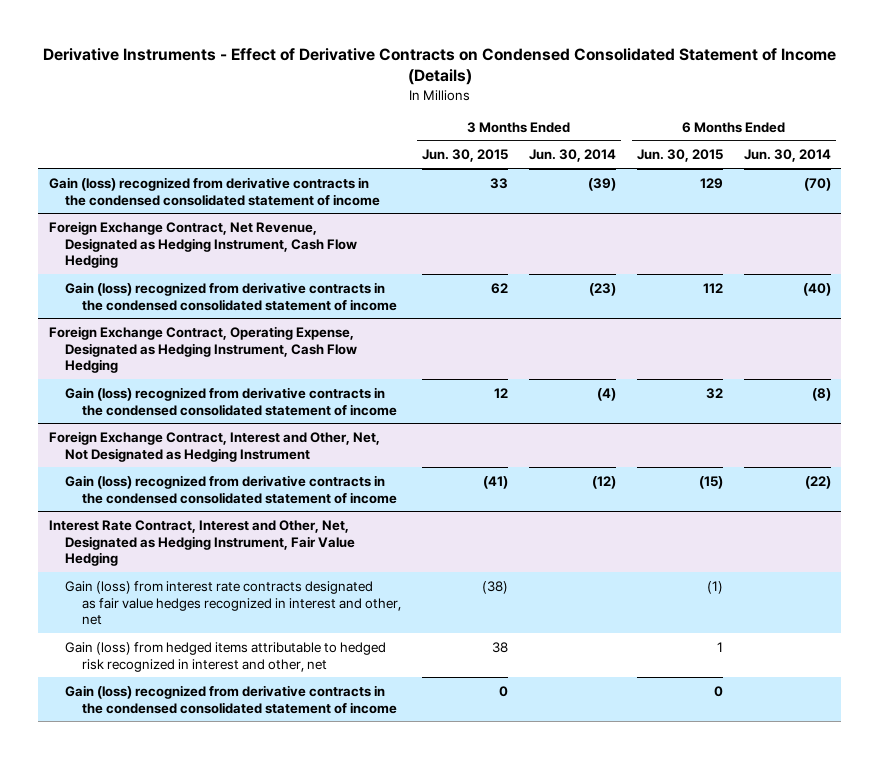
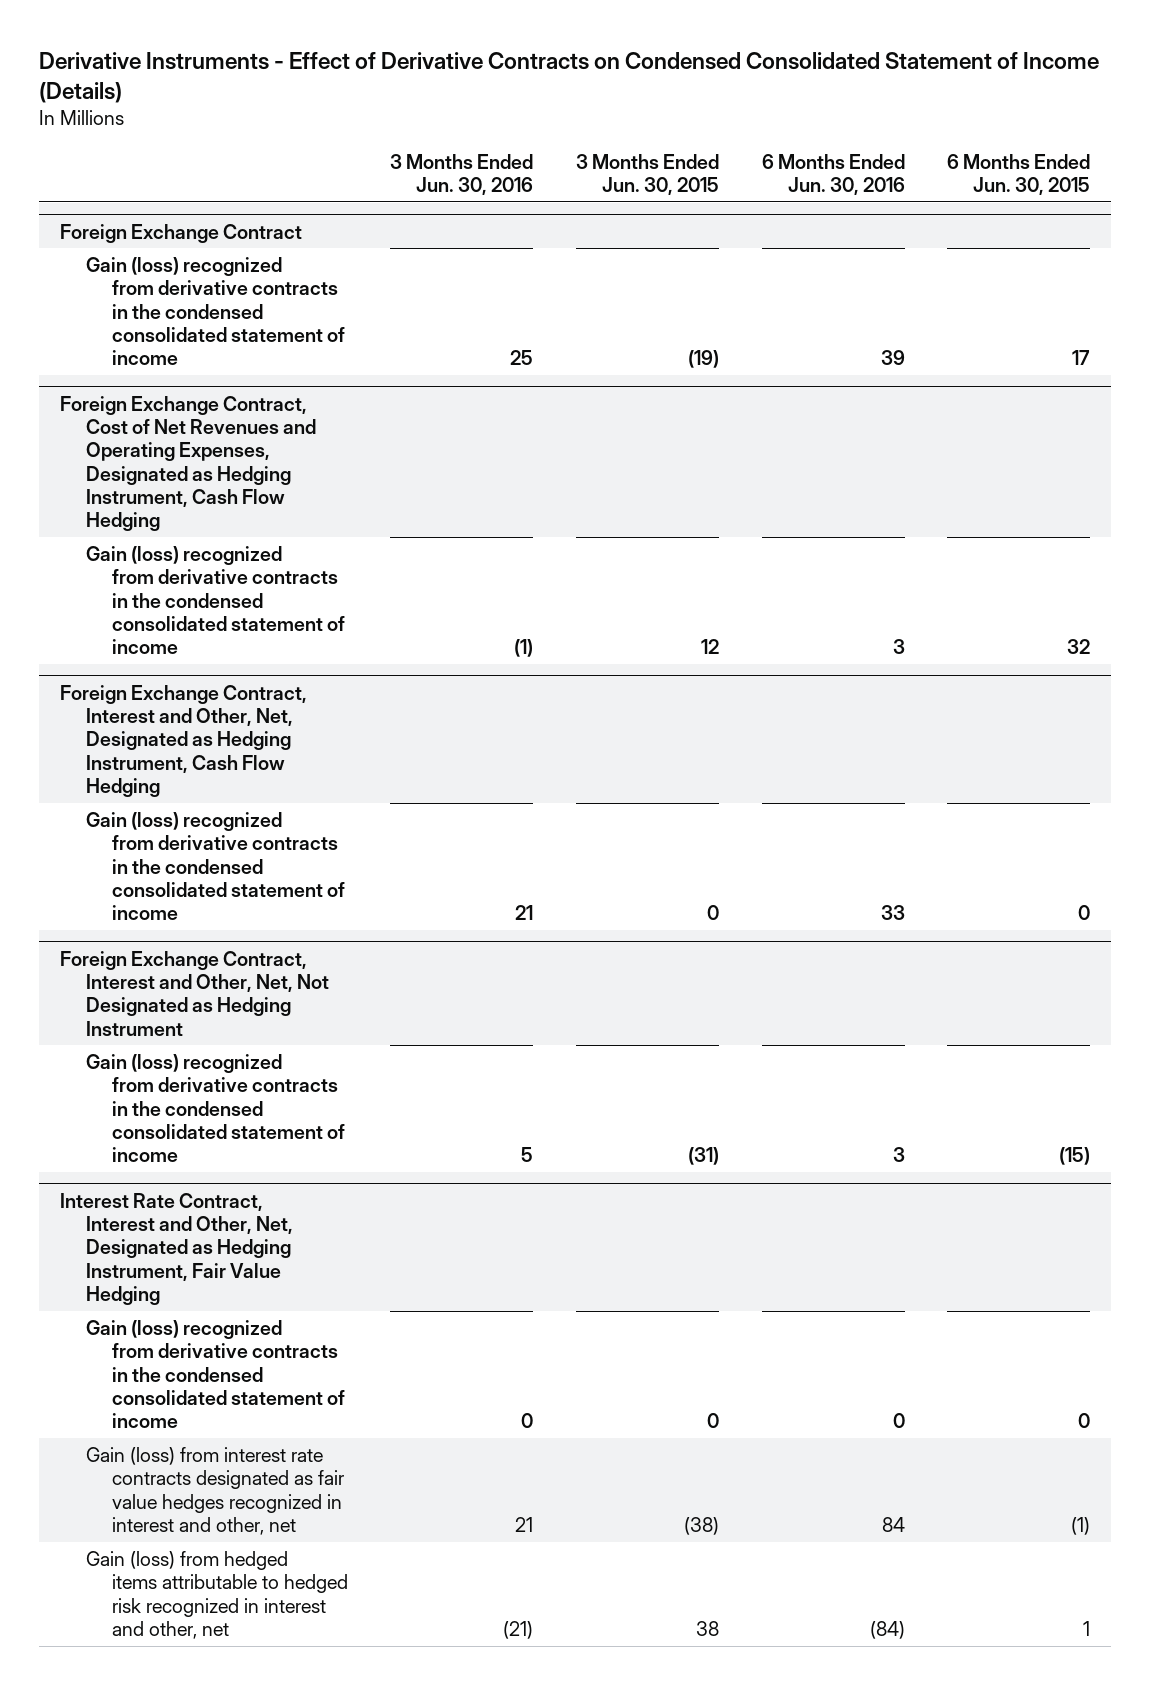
- | 3 Months Ended Jun. 30, 2015 | 3 Months Ended Jun. 30, 2014 | 6 Months Ended Jun. 30, 2015 | 6 Months Ended Jun. 30, 2014
+ | 3 Months Ended Jun. 30, 2016 | 3 Months Ended Jun. 30, 2015 | 6 Months Ended Jun. 30, 2016 | 6 Months Ended Jun. 30, 2015
- Gain (loss) recognized from derivative contracts in the condensed consolidated statement of income | 33 | (39) | 129 | (70)
- Foreign Exchange Contract, Net Revenue, Designated as Hedging Instrument, Cash Flow Hedging
- Gain (loss) recognized from derivative contracts in the condensed consolidated statement of income | 62 | (23) | 112 | (40)
- Foreign Exchange Contract, Operating Expense, Designated as Hedging Instrument, Cash Flow Hedging
+ Foreign Exchange Contract
+ Gain (loss) recognized from derivative contracts in the condensed consolidated statement of income | 25 | (19) | 39 | 17
+ Foreign Exchange Contract, Cost of Net Revenues and Operating Expenses, Designated as Hedging Instrument, Cash Flow Hedging
+ Foreign Exchange Contract, Interest and Other, Net, Designated as Hedging Instrument, Cash Flow Hedging
+ Gain (loss) recognized from derivative contracts in the condensed consolidated statement of income | 21 | 0 | 33 | 0
@ Foreign Exchange Contract, Interest and Other, Net, Not Designated as Hedging Instrument
- Gain (loss) recognized from derivative contracts in the condensed consolidated statement of income | (41) | (12) | (15) | (22)
+ Gain (loss) recognized from derivative contracts in the condensed consolidated statement of income | 5 | (31) | 3 | (15)
@ Interest Rate Contract, Interest and Other, Net, Designated as Hedging Instrument, Fair Value Hedging
moved up: Gain (loss) recognized from derivative contracts in the condensed consolidated statement of income | 0 | 0 | 0 | 0

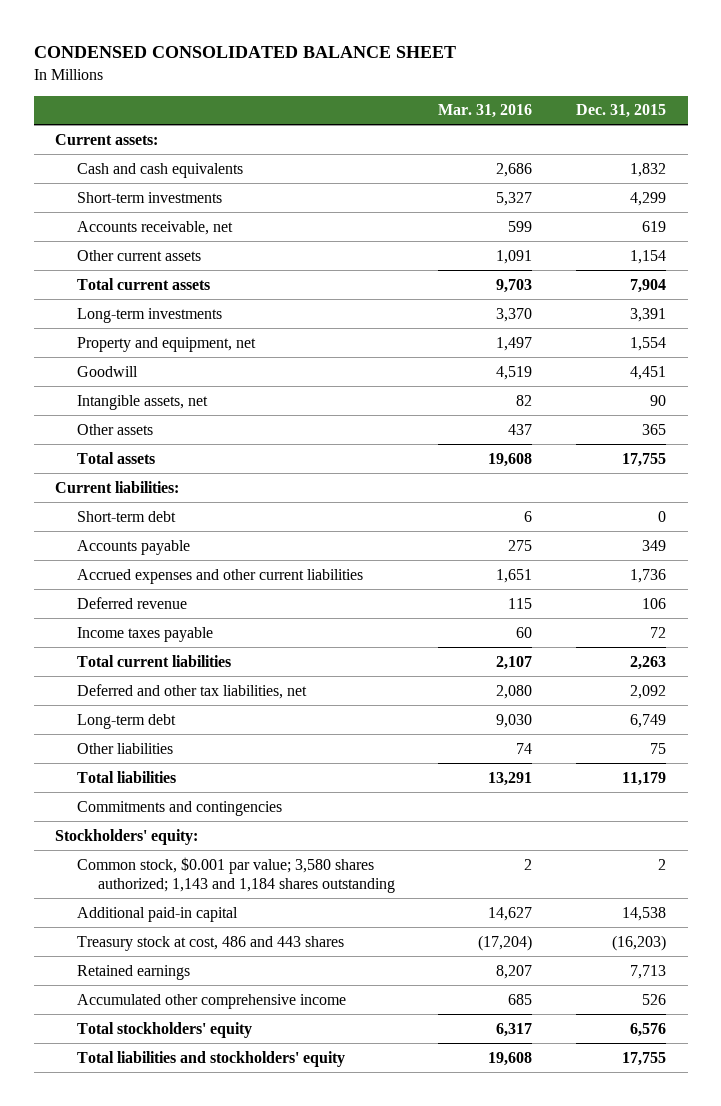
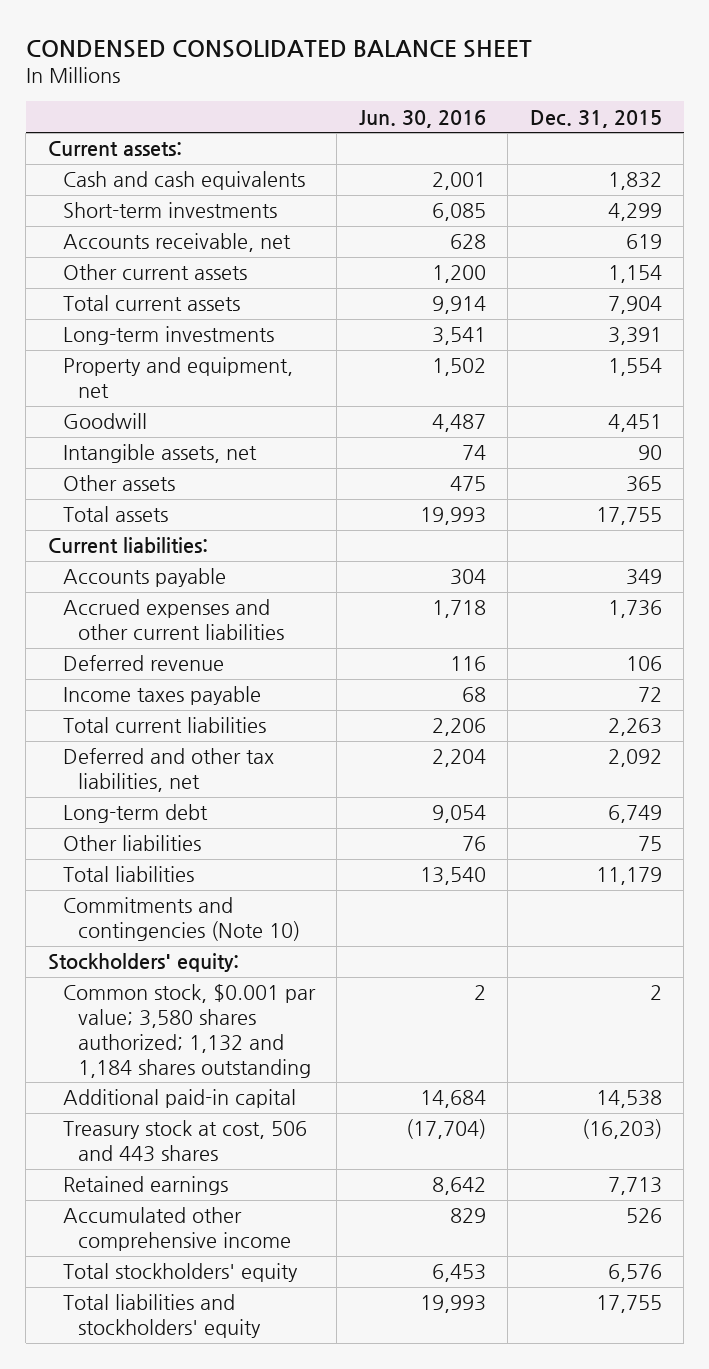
- | Mar. 31, 2016 | Dec. 31, 2015
+ | Jun. 30, 2016 | Dec. 31, 2015
- Short-term debt | 6 | 0
- Commitments and contingencies
+ Commitments and contingencies (Note 10)
- Common stock, $0.001 par value; 3,580 shares authorized; 1,143 and 1,184 shares outstanding | 2 | 2
+ Common stock, $0.001 par value; 3,580 shares authorized; 1,132 and 1,184 shares outstanding | 2 | 2
- Treasury stock at cost, 486 and 443 shares | (17,204) | (16,203)
+ Treasury stock at cost, 506 and 443 shares | (17,704) | (16,203)

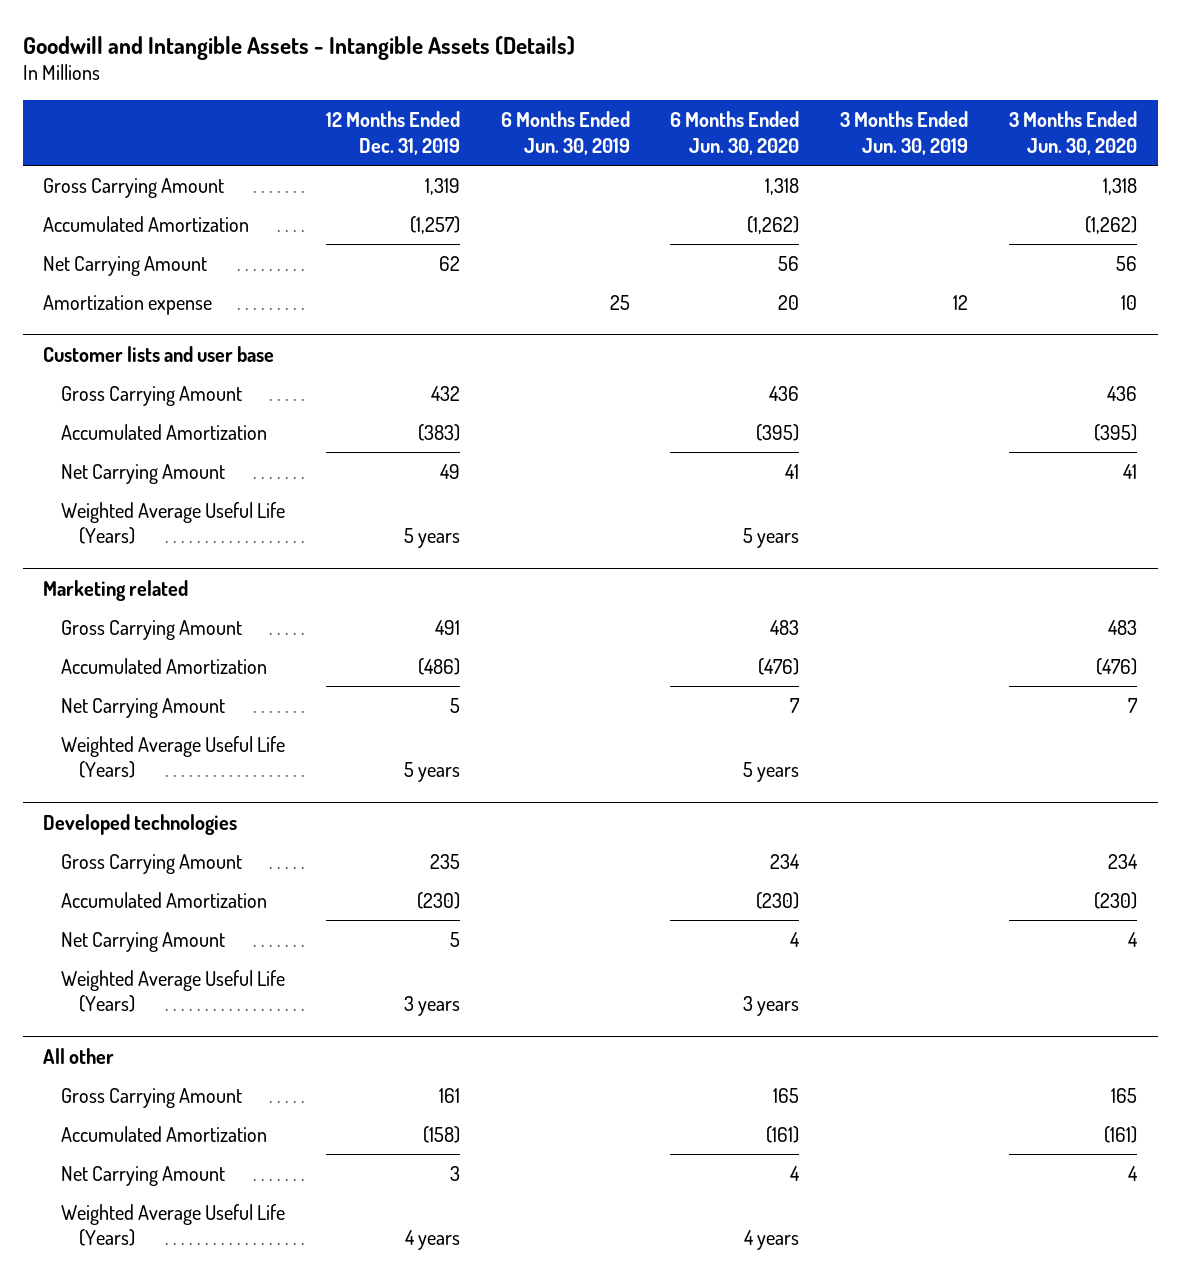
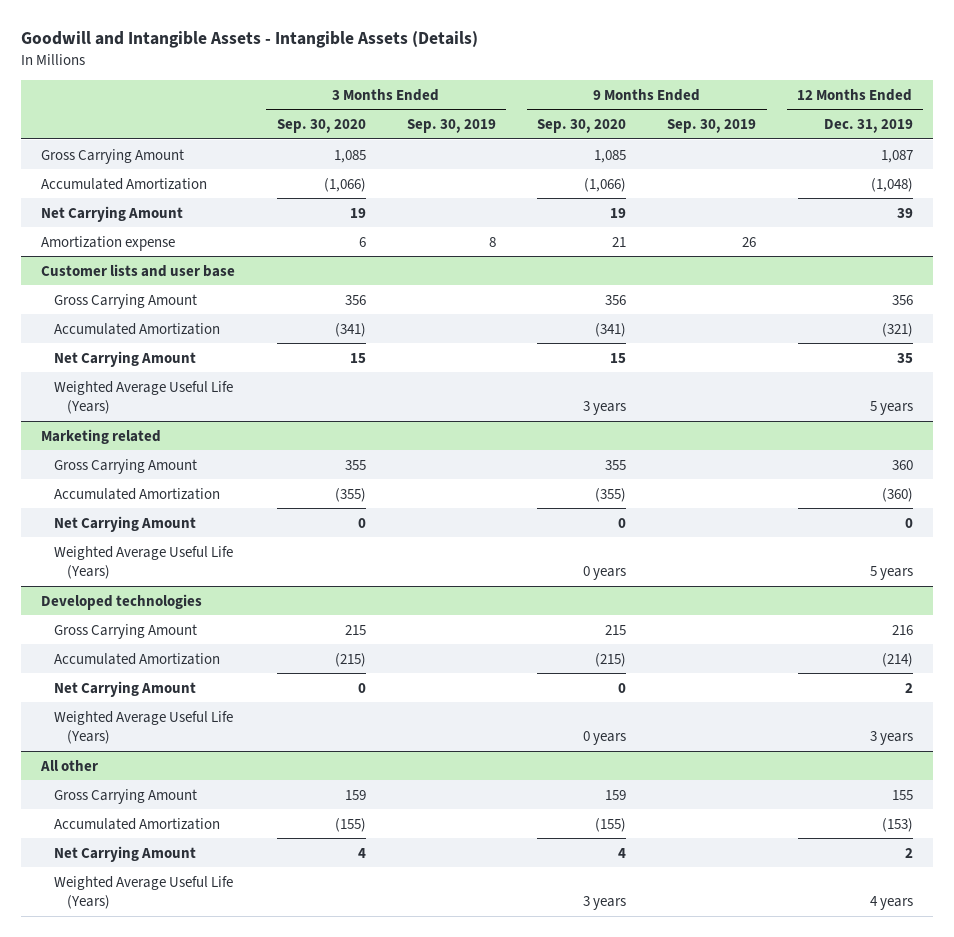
- | 12 Months Ended Dec. 31, 2019 | 6 Months Ended Jun. 30, 2019 | 6 Months Ended Jun. 30, 2020 | 3 Months Ended Jun. 30, 2019 | 3 Months Ended Jun. 30, 2020
+ | 3 Months Ended Sep. 30, 2020 | 3 Months Ended Sep. 30, 2019 | 9 Months Ended Sep. 30, 2020 | 9 Months Ended Sep. 30, 2019 | 12 Months Ended Dec. 31, 2019
- Gross Carrying Amount | 1,319 | | 1,318 | | 1,318
- Accumulated Amortization | (1,257) | | (1,262) | | (1,262)
- Net Carrying Amount | 62 | | 56 | | 56
+ Gross Carrying Amount | 1,085 | | 1,085 | | 1,087
+ Accumulated Amortization | (1,066) | | (1,066) | | (1,048)
+ Net Carrying Amount | 19 | | 19 | | 39
@ Customer lists and user base
- Gross Carrying Amount | 432 | | 436 | | 436
- Accumulated Amortization | (383) | | (395) | | (395)
- Net Carrying Amount | 49 | | 41 | | 41
+ Gross Carrying Amount | 356 | | 356 | | 356
+ Accumulated Amortization | (341) | | (341) | | (321)
+ Net Carrying Amount | 15 | | 15 | | 35
@ Marketing related
- Gross Carrying Amount | 491 | | 483 | | 483
- Accumulated Amortization | (486) | | (476) | | (476)
- Net Carrying Amount | 5 | | 7 | | 7
+ Gross Carrying Amount | 355 | | 355 | | 360
+ Accumulated Amortization | (355) | | (355) | | (360)
+ Net Carrying Amount | 0 | | 0 | | 0
@ Developed technologies
- Gross Carrying Amount | 235 | | 234 | | 234
- Accumulated Amortization | (230) | | (230) | | (230)
- Net Carrying Amount | 5 | | 4 | | 4
+ Gross Carrying Amount | 215 | | 215 | | 216
+ Accumulated Amortization | (215) | | (215) | | (214)
+ Net Carrying Amount | 0 | | 0 | | 2
@ All other
- Gross Carrying Amount | 161 | | 165 | | 165
- Accumulated Amortization | (158) | | (161) | | (161)
- Net Carrying Amount | 3 | | 4 | | 4
+ Gross Carrying Amount | 159 | | 159 | | 155
+ Accumulated Amortization | (155) | | (155) | | (153)
+ Net Carrying Amount | 4 | | 4 | | 2

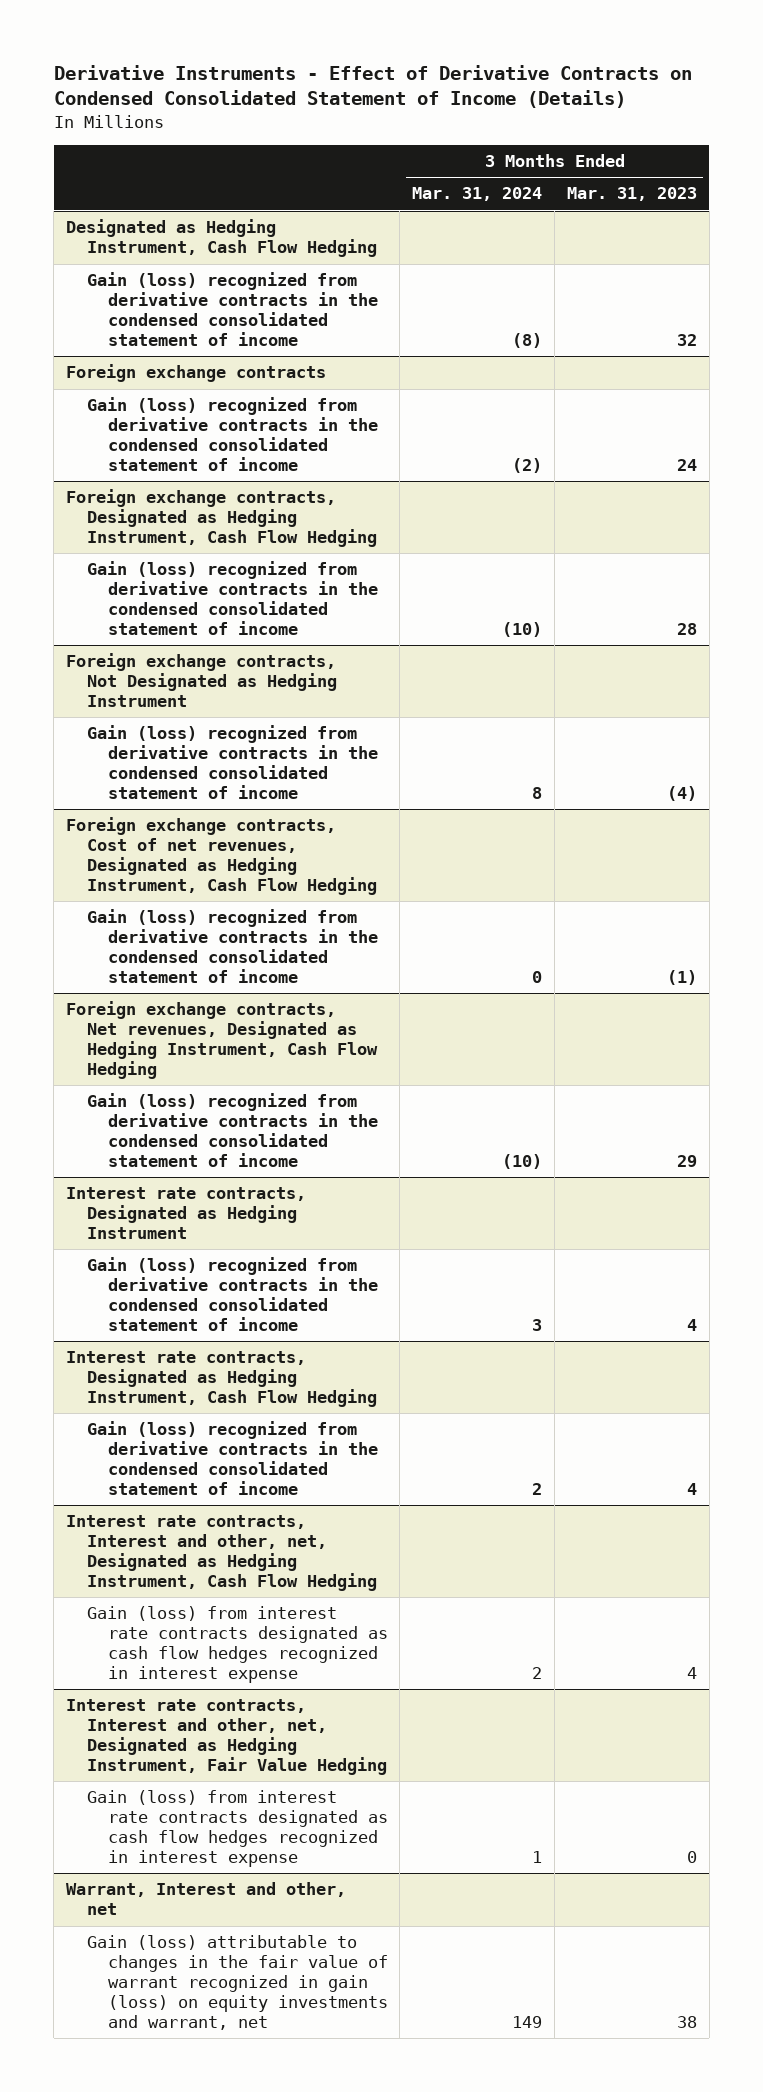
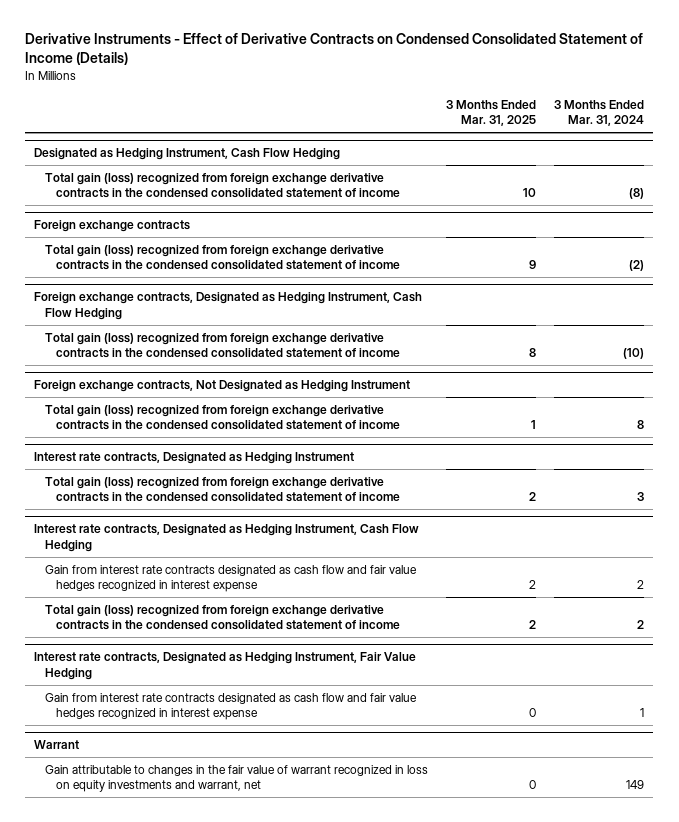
- | 3 Months Ended Mar. 31, 2024 | 3 Months Ended Mar. 31, 2023
+ | 3 Months Ended Mar. 31, 2025 | 3 Months Ended Mar. 31, 2024
@ Designated as Hedging Instrument, Cash Flow Hedging
- Gain (loss) recognized from derivative contracts in the condensed consolidated statement of income | (8) | 32
+ Total gain (loss) recognized from foreign exchange derivative contracts in the condensed consolidated statement of income | 10 | (8)
@ Foreign exchange contracts
- Gain (loss) recognized from derivative contracts in the condensed consolidated statement of income | (2) | 24
+ Total gain (loss) recognized from foreign exchange derivative contracts in the condensed consolidated statement of income | 9 | (2)
@ Foreign exchange contracts, Designated as Hedging Instrument, Cash Flow Hedging
- Gain (loss) recognized from derivative contracts in the condensed consolidated statement of income | (10) | 28
+ Total gain (loss) recognized from foreign exchange derivative contracts in the condensed consolidated statement of income | 8 | (10)
@ Foreign exchange contracts, Not Designated as Hedging Instrument
- Gain (loss) recognized from derivative contracts in the condensed consolidated statement of income | 8 | (4)
- Foreign exchange contracts, Cost of net revenues, Designated as Hedging Instrument, Cash Flow Hedging
- Gain (loss) recognized from derivative contracts in the condensed consolidated statement of income | 0 | (1)
- Foreign exchange contracts, Net revenues, Designated as Hedging Instrument, Cash Flow Hedging
- Gain (loss) recognized from derivative contracts in the condensed consolidated statement of income | (10) | 29
@ Foreign exchange contracts, Not Designated as Hedging Instrument
+ Total gain (loss) recognized from foreign exchange derivative contracts in the condensed consolidated statement of income | 1 | 8
@ Interest rate contracts, Designated as Hedging Instrument
- Gain (loss) recognized from derivative contracts in the condensed consolidated statement of income | 3 | 4
+ Total gain (loss) recognized from foreign exchange derivative contracts in the condensed consolidated statement of income | 2 | 3
@ Interest rate contracts, Designated as Hedging Instrument, Cash Flow Hedging
- Gain (loss) recognized from derivative contracts in the condensed consolidated statement of income | 2 | 4
- Interest rate contracts, Interest and other, net, Designated as Hedging Instrument, Cash Flow Hedging
- Gain (loss) from interest rate contracts designated as cash flow hedges recognized in interest expense | 2 | 4
- Interest rate contracts, Interest and other, net, Designated as Hedging Instrument, Fair Value Hedging
- Gain (loss) from interest rate contracts designated as cash flow hedges recognized in interest expense | 1 | 0
- Warrant, Interest and other, net
- Gain (loss) attributable to changes in the fair value of warrant recognized in gain (loss) on equity investments and warrant, net | 149 | 38
@ Interest rate contracts, Designated as Hedging Instrument, Cash Flow Hedging
+ Gain from interest rate contracts designated as cash flow and fair value hedges recognized in interest expense | 2 | 2
+ Total gain (loss) recognized from foreign exchange derivative contracts in the condensed consolidated statement of income | 2 | 2
+ Interest rate contracts, Designated as Hedging Instrument, Fair Value Hedging
+ Gain from interest rate contracts designated as cash flow and fair value hedges recognized in interest expense | 0 | 1
+ Warrant
+ Gain attributable to changes in the fair value of warrant recognized in loss on equity investments and warrant, net | 0 | 149

